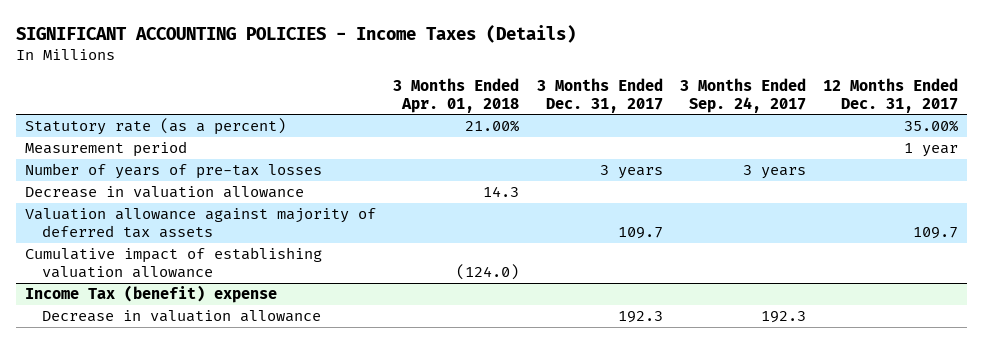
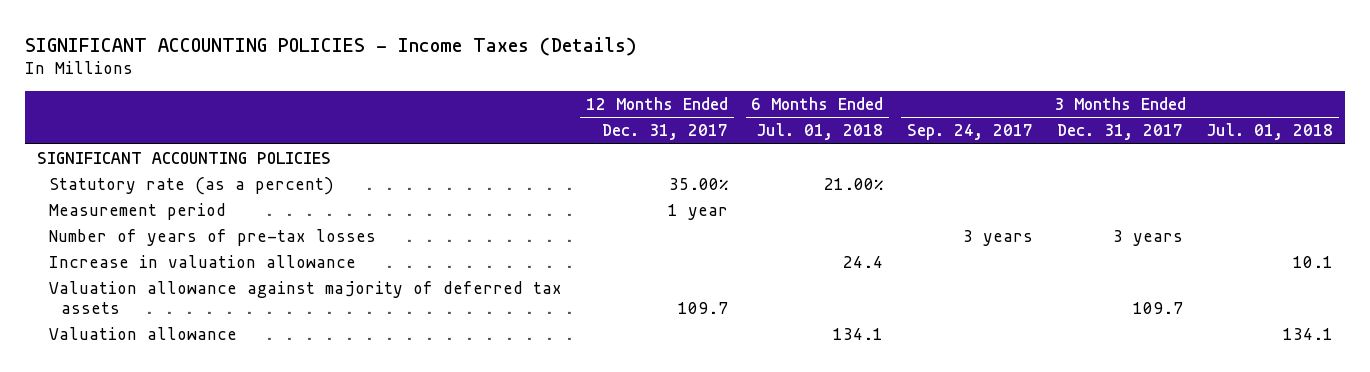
- | 3 Months Ended Apr. 01, 2018 | 3 Months Ended Dec. 31, 2017 | 3 Months Ended Sep. 24, 2017 | 12 Months Ended Dec. 31, 2017
+ | 12 Months Ended Dec. 31, 2017 | 6 Months Ended Jul. 01, 2018 | 3 Months Ended Sep. 24, 2017 | 3 Months Ended Dec. 31, 2017 | 3 Months Ended Jul. 01, 2018
+ SIGNIFICANT ACCOUNTING POLICIES
- Decrease in valuation allowance | 14.3 | | |
+ Increase in valuation allowance | | 24.4 | | | 10.1
- Cumulative impact of establishing valuation allowance | (124.0) | | |
- Income Tax (benefit) expense
- Decrease in valuation allowance | | 192.3 | 192.3 |
+ Valuation allowance | | 134.1 | | | 134.1

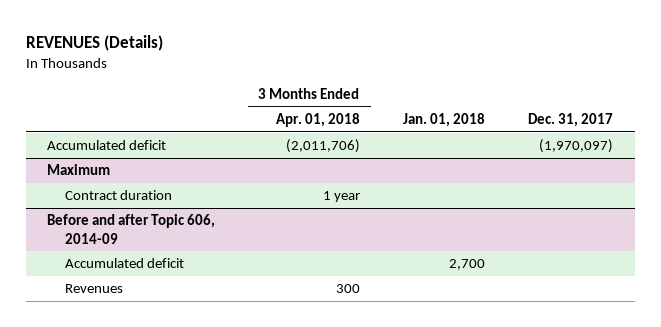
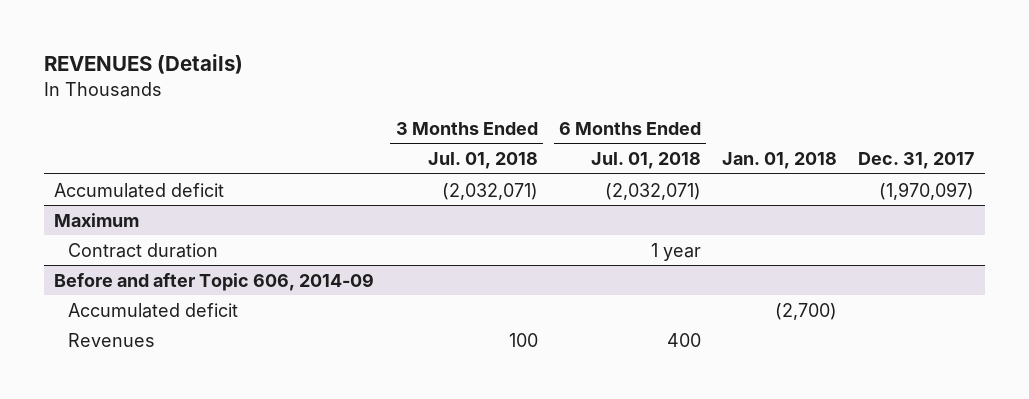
- | 3 Months Ended Apr. 01, 2018 | Jan. 01, 2018 | Dec. 31, 2017
+ | 3 Months Ended Jul. 01, 2018 | 6 Months Ended Jul. 01, 2018 | Jan. 01, 2018 | Dec. 31, 2017
@ Before and after Topic 606, 2014-09
- Accumulated deficit | | 2,700 |
+ Accumulated deficit | | | (2,700) |

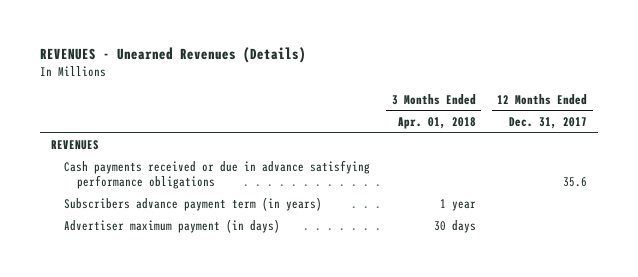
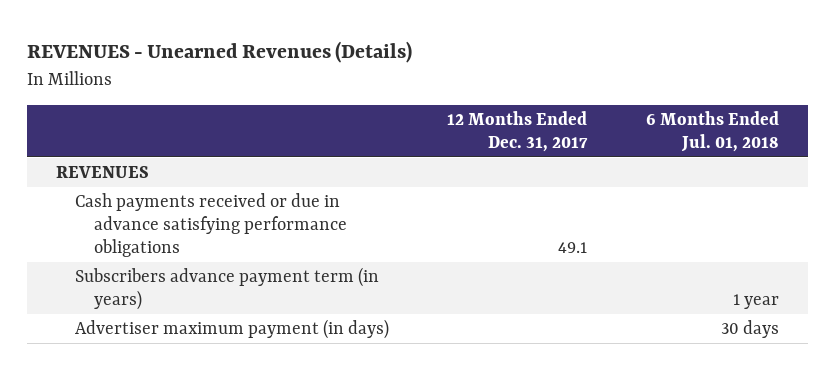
- | 3 Months Ended Apr. 01, 2018 | 12 Months Ended Dec. 31, 2017
+ | 12 Months Ended Dec. 31, 2017 | 6 Months Ended Jul. 01, 2018
- Cash payments received or due in advance satisfying performance obligations | | 35.6
+ Cash payments received or due in advance satisfying performance obligations | 49.1 |

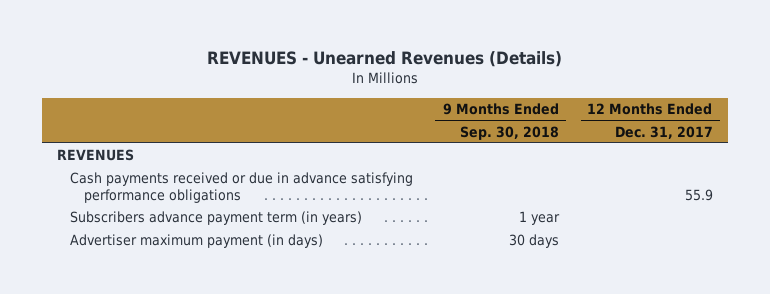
- | 12 Months Ended Dec. 31, 2017 | 6 Months Ended Jul. 01, 2018
+ | 9 Months Ended Sep. 30, 2018 | 12 Months Ended Dec. 31, 2017
- Cash payments received or due in advance satisfying performance obligations | 49.1 |
+ Cash payments received or due in advance satisfying performance obligations | | 55.9

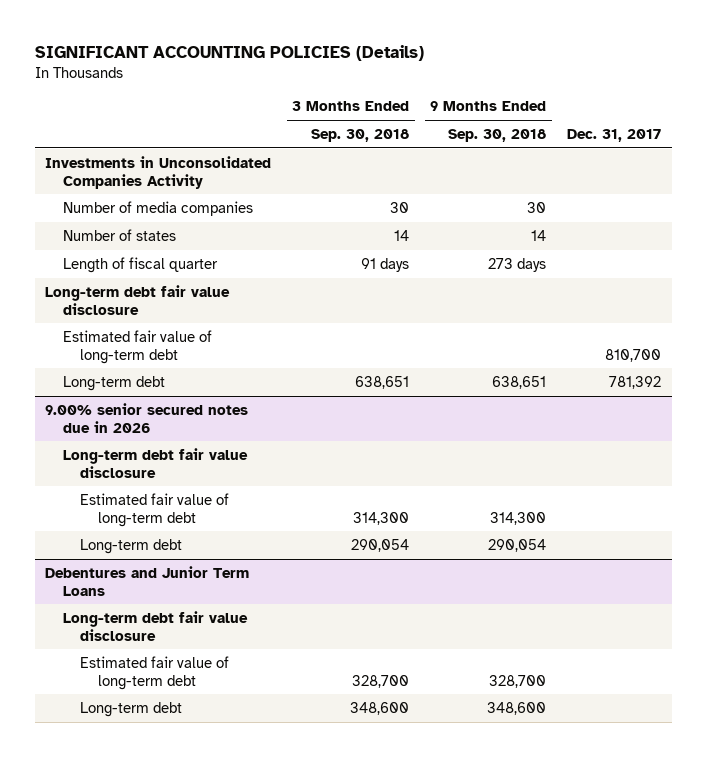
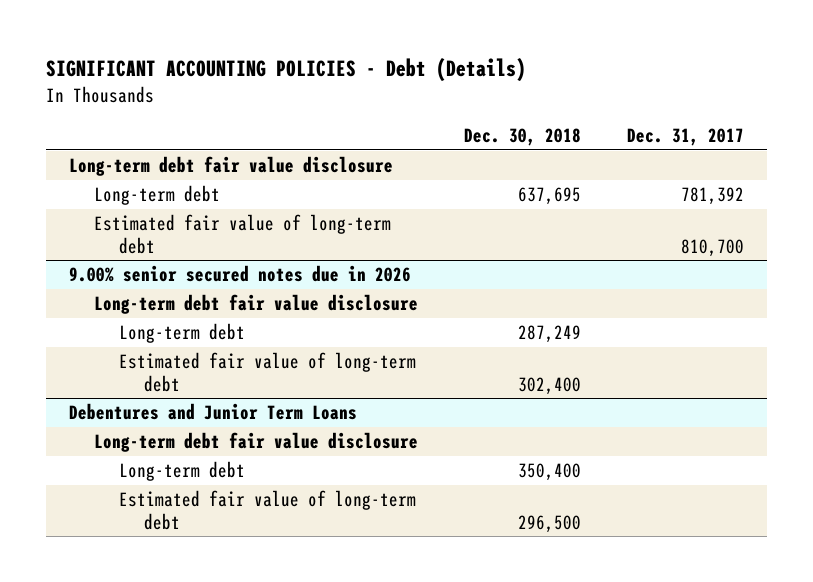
- SIGNIFICANT ACCOUNTING POLICIES (Details)
+ SIGNIFICANT ACCOUNTING POLICIES - Debt (Details)
- | 3 Months Ended Sep. 30, 2018 | 9 Months Ended Sep. 30, 2018 | Dec. 31, 2017
+ | Dec. 30, 2018 | Dec. 31, 2017
- Investments in Unconsolidated Companies Activity
- Number of media companies | 30 | 30 |
- Number of states | 14 | 14 |
- Length of fiscal quarter | 91 days | 273 days |
moved down: Estimated fair value of long-term debt | | 810,700
@ 9.00% senior secured notes due in 2026
moved down: Estimated fair value of long-term debt | 302,400 |
@ Debentures and Junior Term Loans
moved down: Estimated fair value of long-term debt | 296,500 |

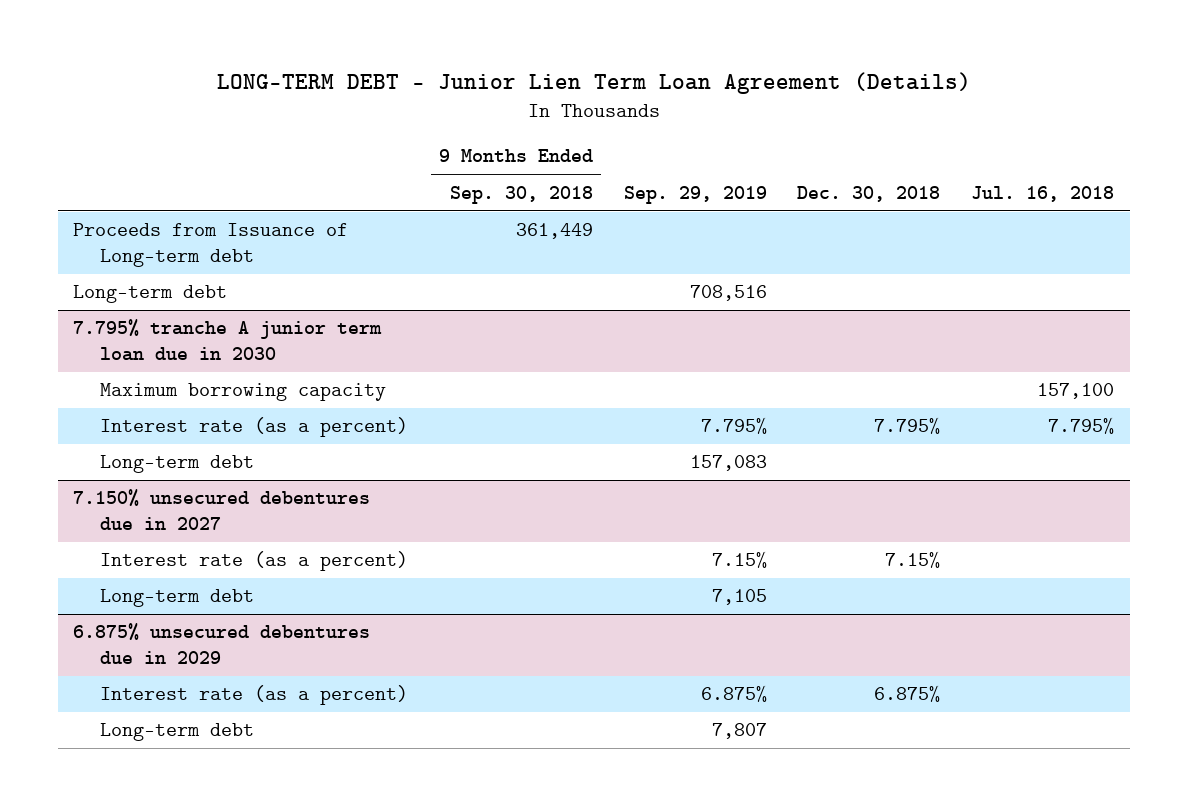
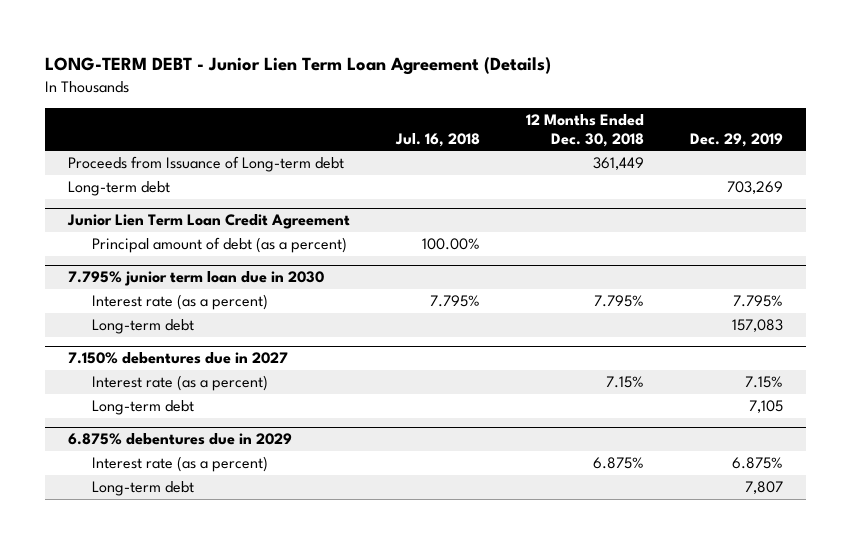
- | 9 Months Ended Sep. 30, 2018 | Sep. 29, 2019 | Dec. 30, 2018 | Jul. 16, 2018
+ | Jul. 16, 2018 | 12 Months Ended Dec. 30, 2018 | Dec. 29, 2019
- 7.795% tranche A junior term loan due in 2030
- Maximum borrowing capacity | | | | 157,100
+ Junior Lien Term Loan Credit Agreement
+ Principal amount of debt (as a percent) | 100.00% | |
+ 7.795% junior term loan due in 2030
- 7.150% unsecured debentures due in 2027
+ 7.150% debentures due in 2027
- 6.875% unsecured debentures due in 2029
+ 6.875% debentures due in 2029

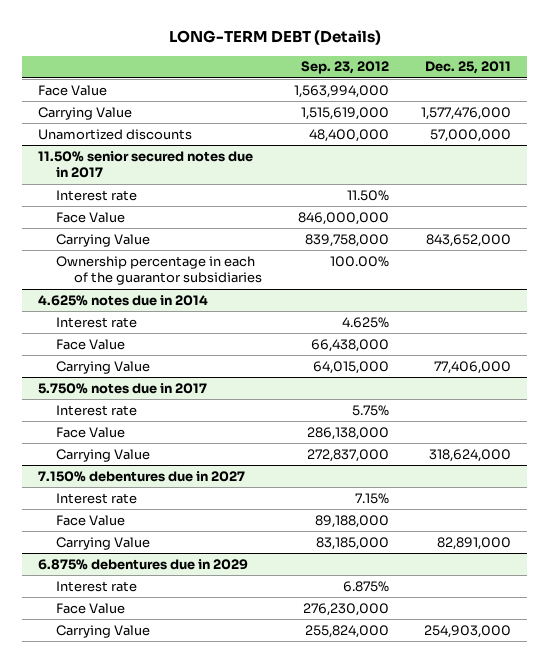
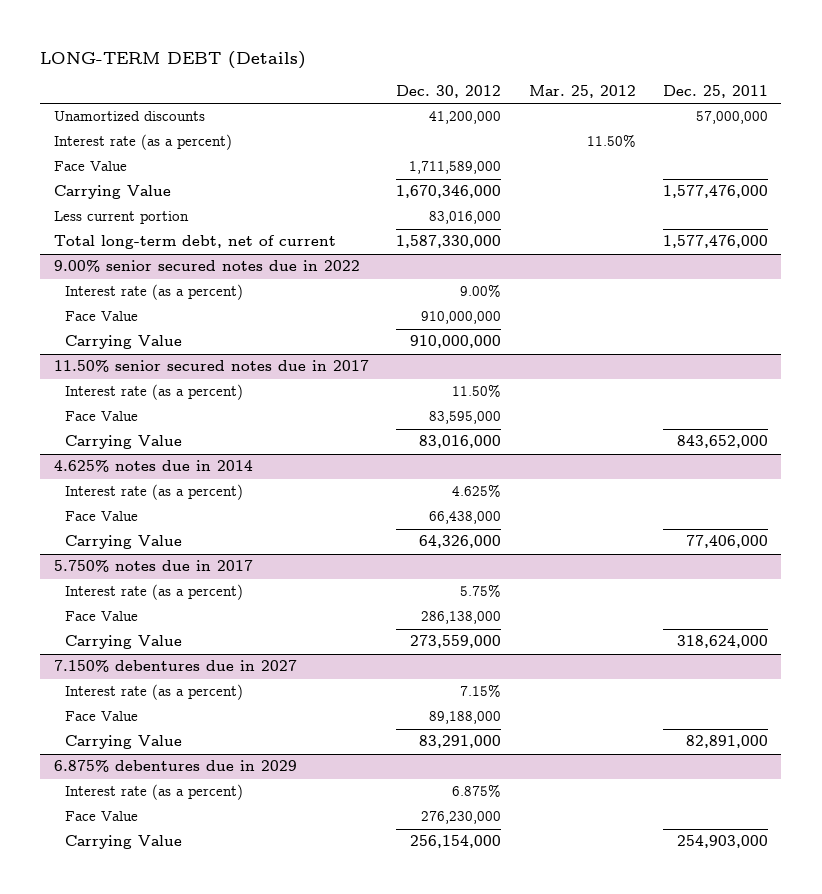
- | Sep. 23, 2012 | Dec. 25, 2011
+ | Dec. 30, 2012 | Mar. 25, 2012 | Dec. 25, 2011
moved up: Unamortized discounts | 41,200,000 | | 57,000,000
+ Interest rate (as a percent) | | 11.50% |
+ Less current portion | 83,016,000 | |
+ Total long-term debt, net of current | 1,587,330,000 | | 1,577,476,000
+ 9.00% senior secured notes due in 2022
+ Interest rate (as a percent) | 9.00% | |
+ Face Value | 910,000,000 | |
+ Carrying Value | 910,000,000 | |
@ 11.50% senior secured notes due in 2017
- Interest rate | 11.50% |
+ Interest rate (as a percent) | 11.50% | |
- Ownership percentage in each of the guarantor subsidiaries | 100.00% |
@ 4.625% notes due in 2014
- Interest rate | 4.625% |
+ Interest rate (as a percent) | 4.625% | |
@ 5.750% notes due in 2017
- Interest rate | 5.75% |
+ Interest rate (as a percent) | 5.75% | |
@ 7.150% debentures due in 2027
- Interest rate | 7.15% |
+ Interest rate (as a percent) | 7.15% | |
@ 6.875% debentures due in 2029
- Interest rate | 6.875% |
+ Interest rate (as a percent) | 6.875% | |

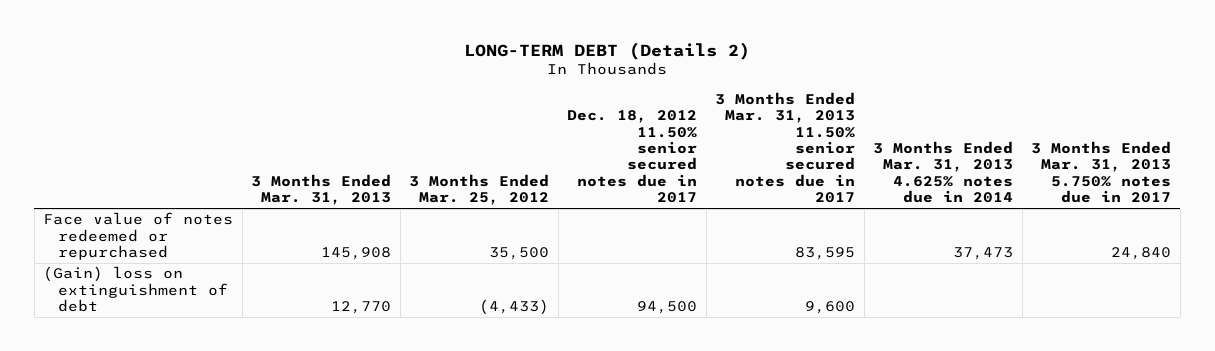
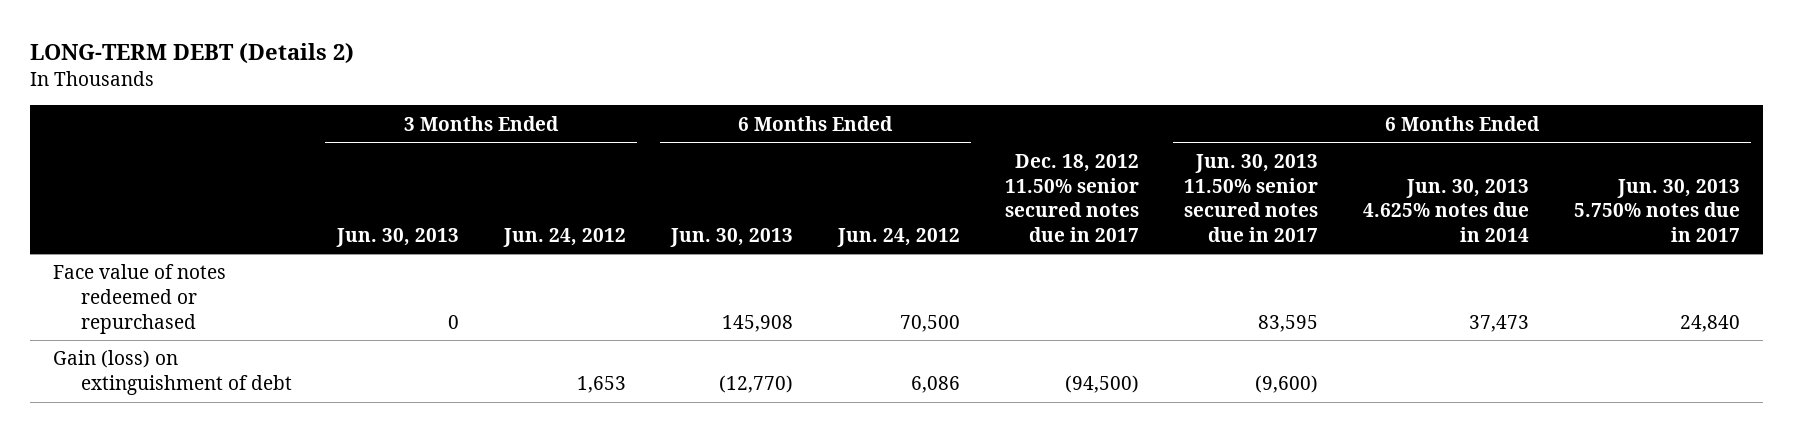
- | 3 Months Ended Mar. 31, 2013 | 3 Months Ended Mar. 25, 2012 | Dec. 18, 2012 11.50% senior secured notes due in 2017 | 3 Months Ended Mar. 31, 2013 11.50% senior secured notes due in 2017 | 3 Months Ended Mar. 31, 2013 4.625% notes due in 2014 | 3 Months Ended Mar. 31, 2013 5.750% notes due in 2017
+ | 3 Months Ended Jun. 30, 2013 | 3 Months Ended Jun. 24, 2012 | 6 Months Ended Jun. 30, 2013 | 6 Months Ended Jun. 24, 2012 | Dec. 18, 2012 11.50% senior secured notes due in 2017 | 6 Months Ended Jun. 30, 2013 11.50% senior secured notes due in 2017 | 6 Months Ended Jun. 30, 2013 4.625% notes due in 2014 | 6 Months Ended Jun. 30, 2013 5.750% notes due in 2017
- (Gain) loss on extinguishment of debt | 12,770 | (4,433) | 94,500 | 9,600 | |
+ Gain (loss) on extinguishment of debt | | 1,653 | (12,770) | 6,086 | (94,500) | (9,600) | |

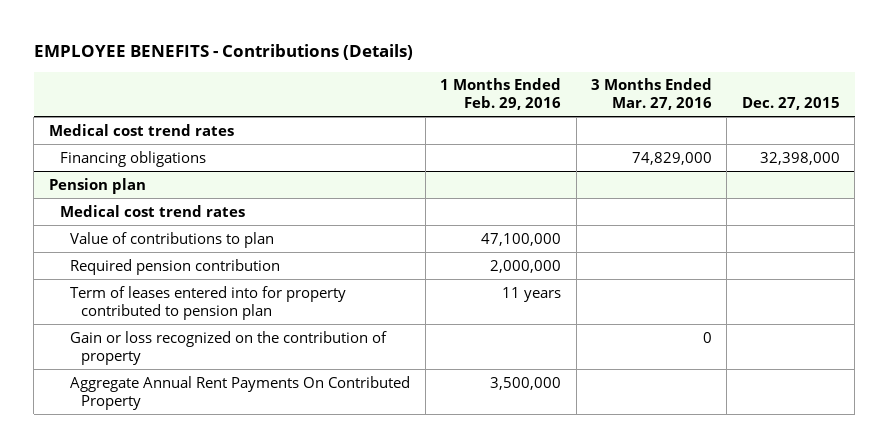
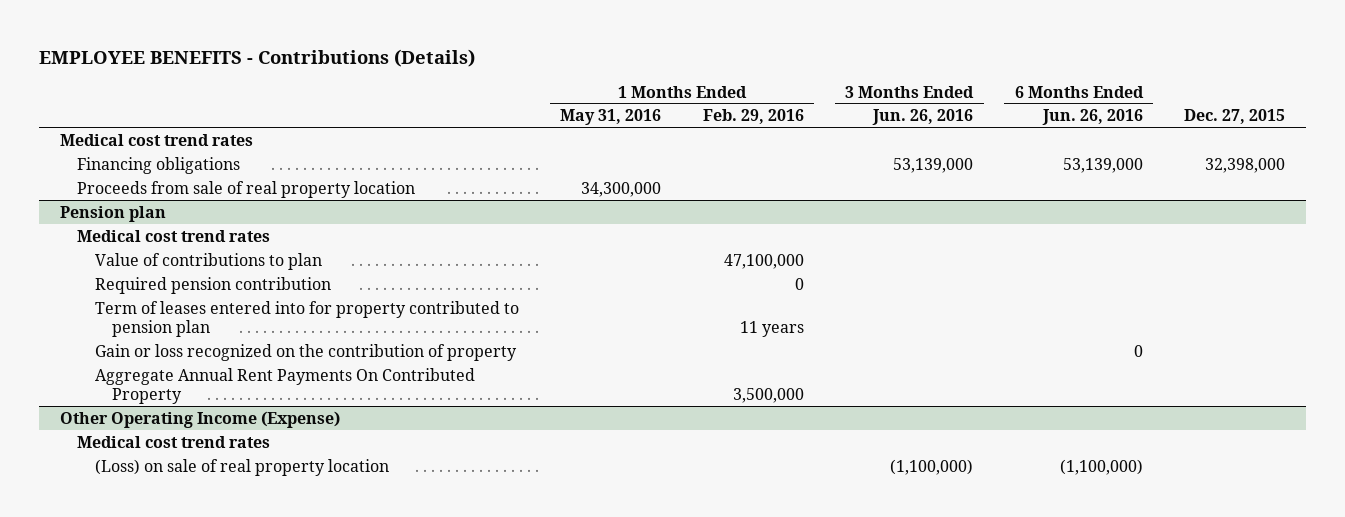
- | 1 Months Ended Feb. 29, 2016 | 3 Months Ended Mar. 27, 2016 | Dec. 27, 2015
+ | 1 Months Ended May 31, 2016 | 1 Months Ended Feb. 29, 2016 | 3 Months Ended Jun. 26, 2016 | 6 Months Ended Jun. 26, 2016 | Dec. 27, 2015
+ Proceeds from sale of real property location | 34,300,000 | | | |
@ Pension plan
- Required pension contribution | 2,000,000 | |
+ Required pension contribution | | 0 | | |
+ Other Operating Income (Expense)
+ Medical cost trend rates
+ (Loss) on sale of real property location | | | (1,100,000) | (1,100,000) |

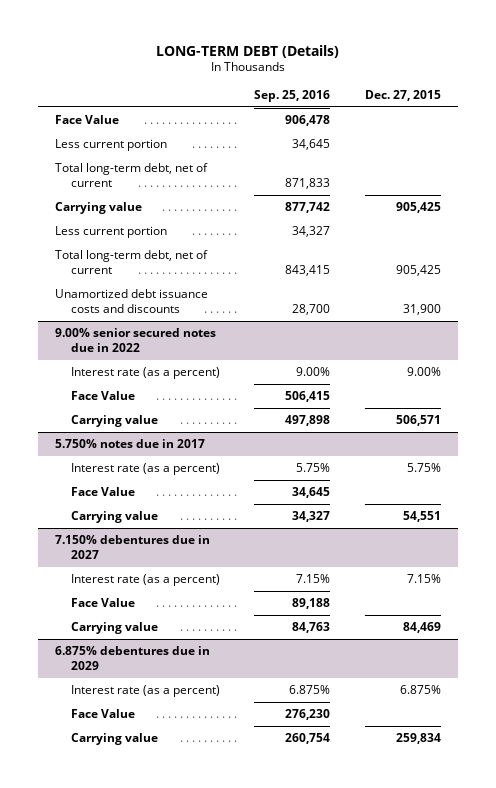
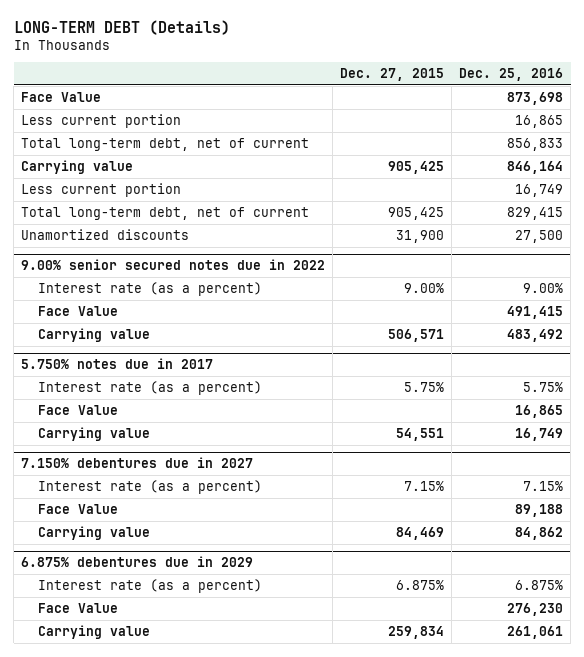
- | Sep. 25, 2016 | Dec. 27, 2015
+ | Dec. 27, 2015 | Dec. 25, 2016
- Unamortized debt issuance costs and discounts | 28,700 | 31,900
+ Unamortized discounts | 31,900 | 27,500

